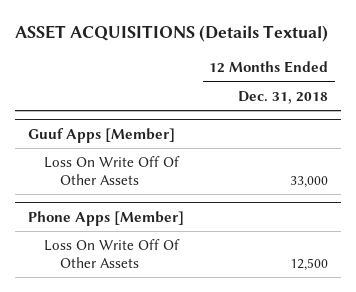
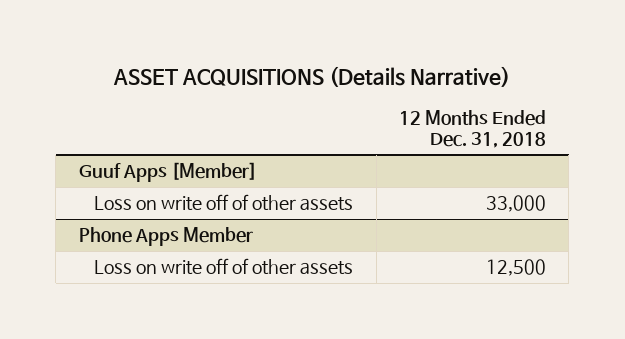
- ASSET ACQUISITIONS (Details Textual)
+ ASSET ACQUISITIONS (Details Narrative)
@ Guuf Apps [Member]
- Loss On Write Off Of Other Assets | 33,000
- Phone Apps [Member]
- Loss On Write Off Of Other Assets | 12,500
@ Guuf Apps [Member]
+ Loss on write off of other assets | 33,000
+ Phone Apps Member
+ Loss on write off of other assets | 12,500

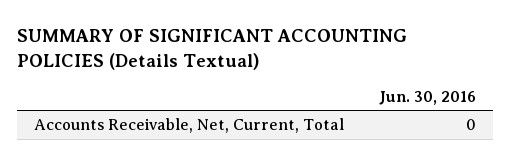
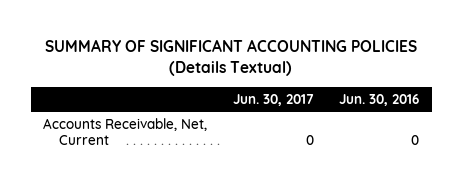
- | Jun. 30, 2016
+ | Jun. 30, 2017 | Jun. 30, 2016
- Accounts Receivable, Net, Current, Total | 0
+ Accounts Receivable, Net, Current | 0 | 0

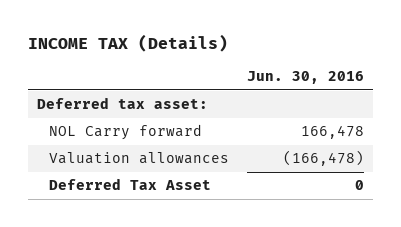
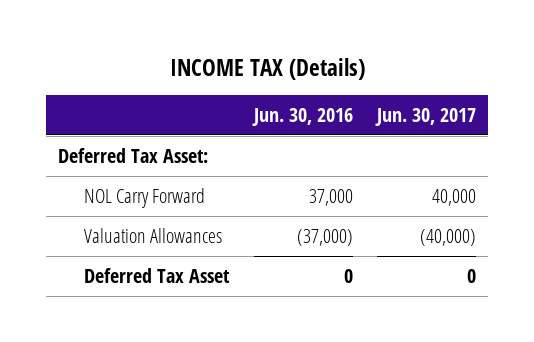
- | Jun. 30, 2016
+ | Jun. 30, 2016 | Jun. 30, 2017
- Deferred tax asset:
- NOL Carry forward | 166,478
- Valuation allowances | (166,478)
+ Deferred Tax Asset:
+ NOL Carry Forward | 37,000 | 40,000
+ Valuation Allowances | (37,000) | (40,000)

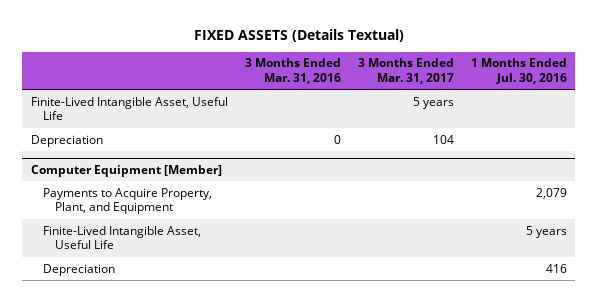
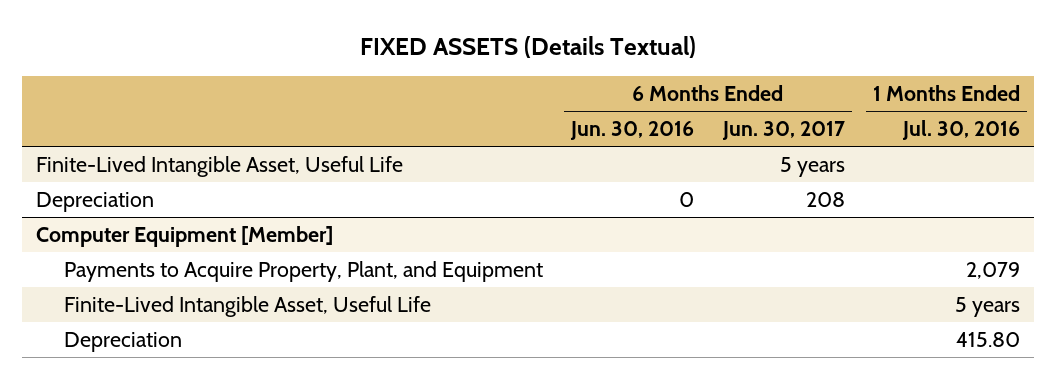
- | 3 Months Ended Mar. 31, 2016 | 3 Months Ended Mar. 31, 2017 | 1 Months Ended Jul. 30, 2016
+ | 6 Months Ended Jun. 30, 2016 | 6 Months Ended Jun. 30, 2017 | 1 Months Ended Jul. 30, 2016
@ Computer Equipment [Member]
- Depreciation | | | 416
+ Depreciation | | | 415.80

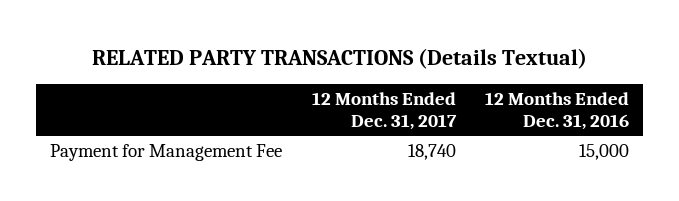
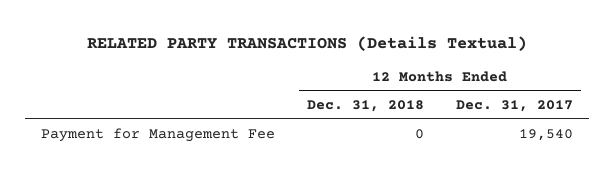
- | 12 Months Ended Dec. 31, 2017 | 12 Months Ended Dec. 31, 2016
+ | 12 Months Ended Dec. 31, 2018 | 12 Months Ended Dec. 31, 2017
- Payment for Management Fee | 18,740 | 15,000
+ Payment for Management Fee | 0 | 19,540

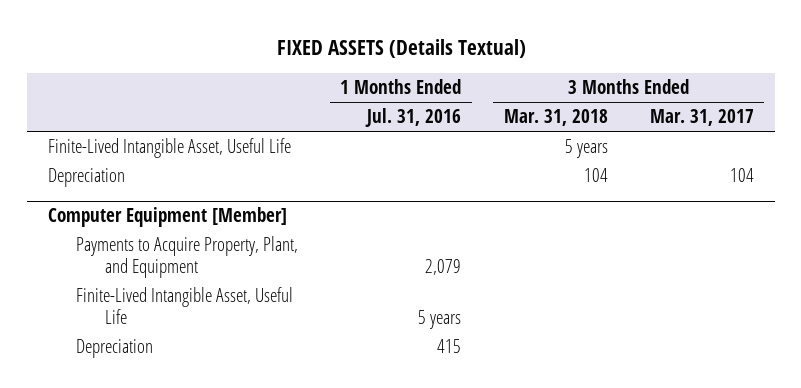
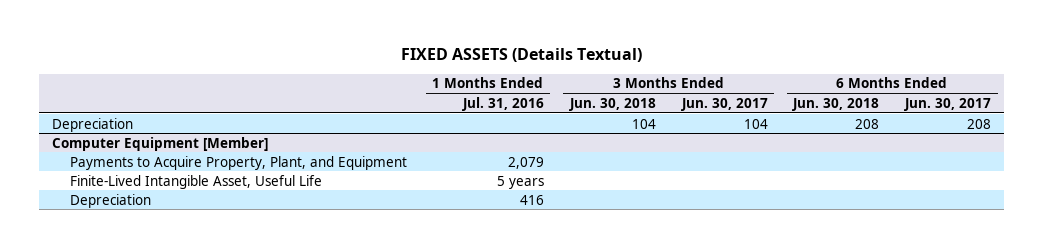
- | 1 Months Ended Jul. 31, 2016 | 3 Months Ended Mar. 31, 2018 | 3 Months Ended Mar. 31, 2017
+ | 1 Months Ended Jul. 31, 2016 | 3 Months Ended Jun. 30, 2018 | 3 Months Ended Jun. 30, 2017 | 6 Months Ended Jun. 30, 2018 | 6 Months Ended Jun. 30, 2017
- Finite-Lived Intangible Asset, Useful Life | | 5 years |
@ Computer Equipment [Member]
- Depreciation | 415 | |
+ Depreciation | 416 | | | |

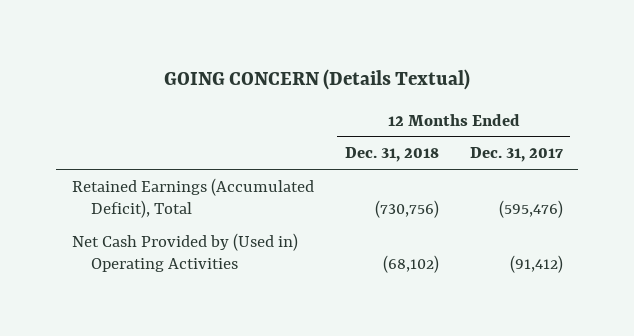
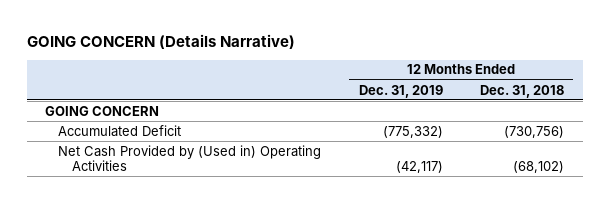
- GOING CONCERN (Details Textual)
+ GOING CONCERN (Details Narrative)
- | 12 Months Ended Dec. 31, 2018 | 12 Months Ended Dec. 31, 2017
+ | 12 Months Ended Dec. 31, 2019 | 12 Months Ended Dec. 31, 2018
- Retained Earnings (Accumulated Deficit), Total | (730,756) | (595,476)
+ GOING CONCERN
+ Accumulated Deficit | (775,332) | (730,756)

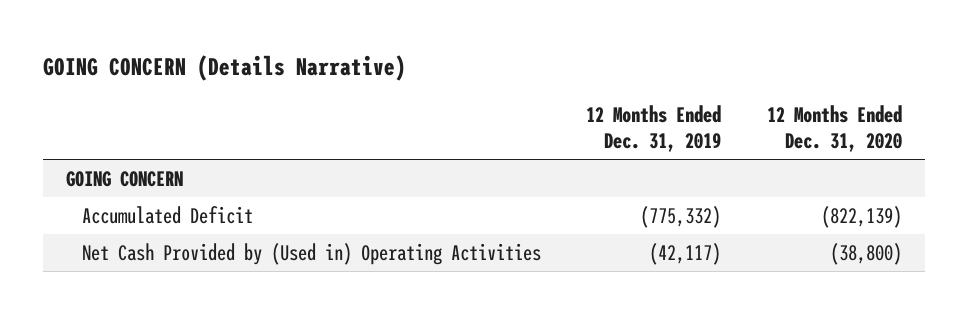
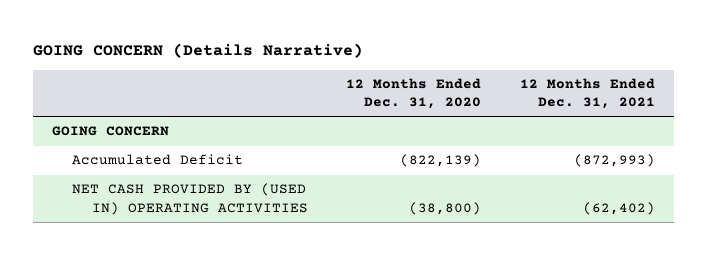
- | 12 Months Ended Dec. 31, 2019 | 12 Months Ended Dec. 31, 2020
+ | 12 Months Ended Dec. 31, 2020 | 12 Months Ended Dec. 31, 2021
- Net Cash Provided by (Used in) Operating Activities | (42,117) | (38,800)
+ NET CASH PROVIDED BY (USED IN) OPERATING ACTIVITIES | (38,800) | (62,402)

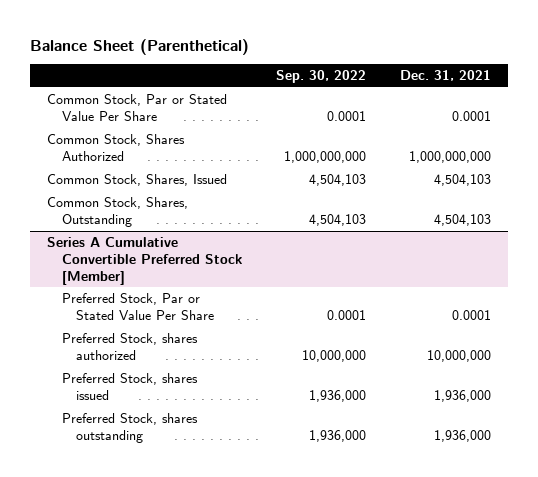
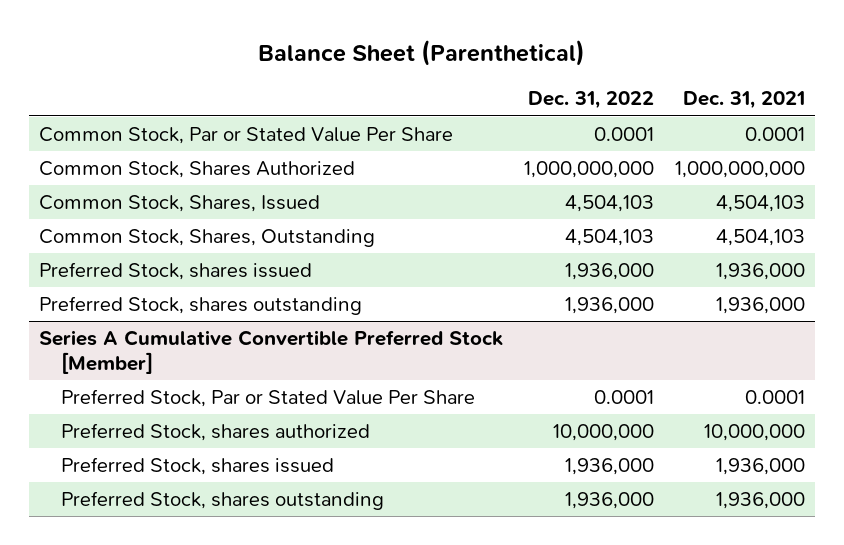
- | Sep. 30, 2022 | Dec. 31, 2021
+ | Dec. 31, 2022 | Dec. 31, 2021
+ Preferred Stock, shares issued | 1,936,000 | 1,936,000
+ Preferred Stock, shares outstanding | 1,936,000 | 1,936,000

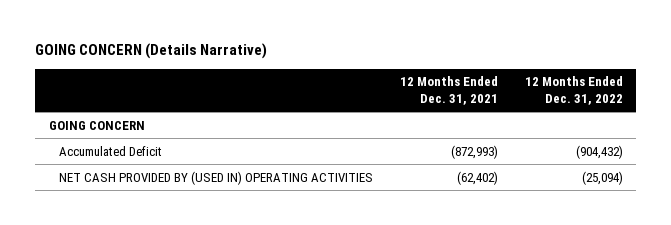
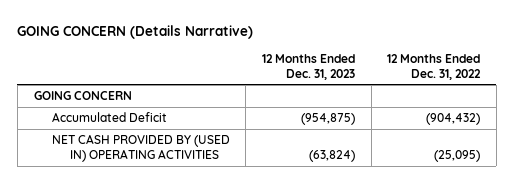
- | 12 Months Ended Dec. 31, 2021 | 12 Months Ended Dec. 31, 2022
+ | 12 Months Ended Dec. 31, 2023 | 12 Months Ended Dec. 31, 2022
- NET CASH PROVIDED BY (USED IN) OPERATING ACTIVITIES | (62,402) | (25,094)
+ NET CASH PROVIDED BY (USED IN) OPERATING ACTIVITIES | (63,824) | (25,095)

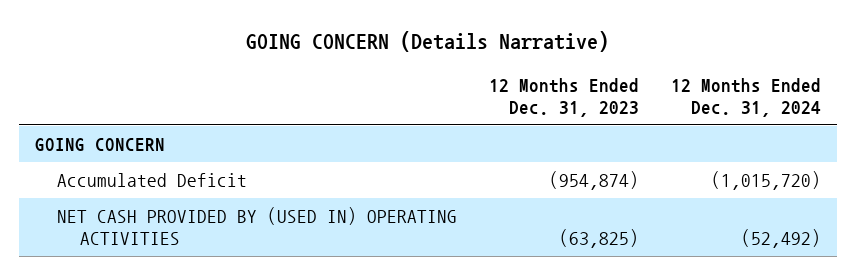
- | 12 Months Ended Dec. 31, 2023 | 12 Months Ended Dec. 31, 2022
+ | 12 Months Ended Dec. 31, 2023 | 12 Months Ended Dec. 31, 2024
- Accumulated Deficit | (954,875) | (904,432)
- NET CASH PROVIDED BY (USED IN) OPERATING ACTIVITIES | (63,824) | (25,095)
+ Accumulated Deficit | (954,874) | (1,015,720)
+ NET CASH PROVIDED BY (USED IN) OPERATING ACTIVITIES | (63,825) | (52,492)

